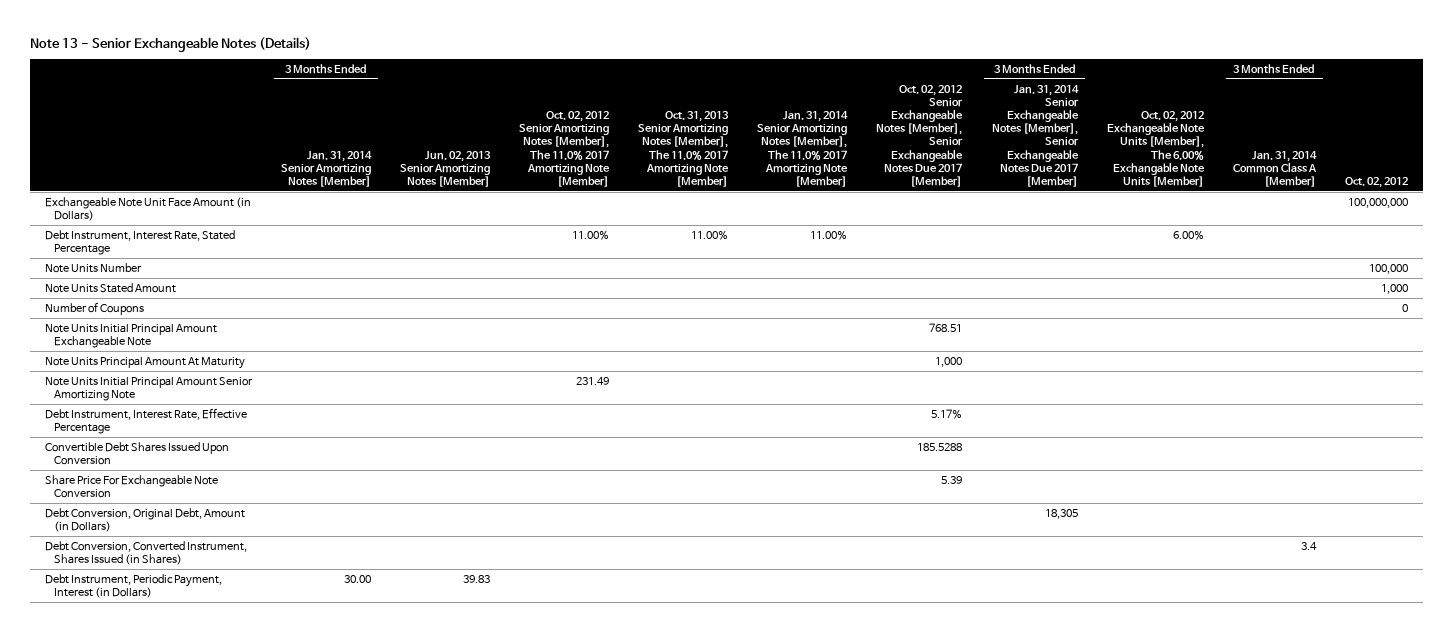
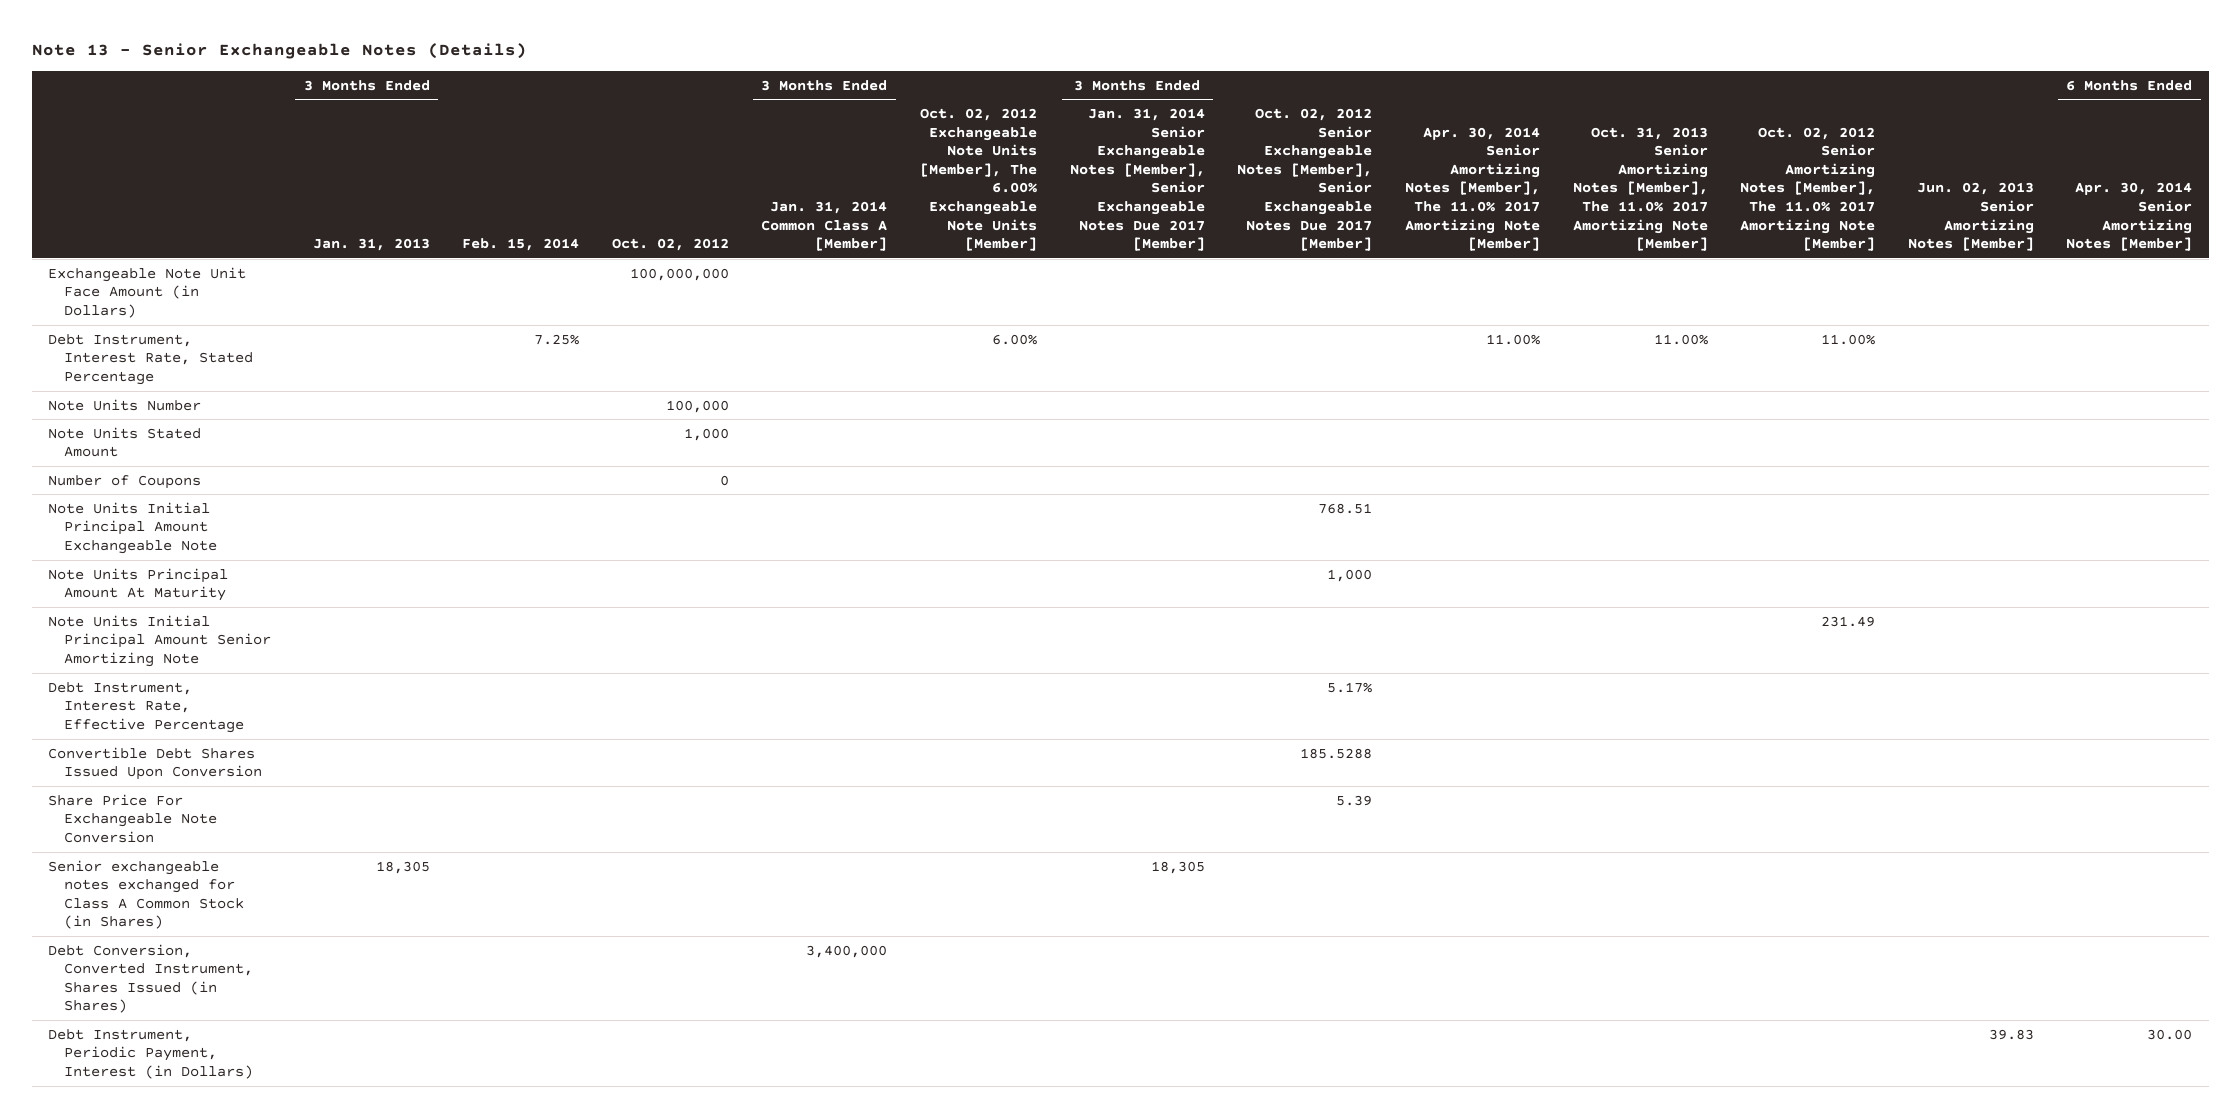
- | 3 Months Ended Jan. 31, 2014 Senior Amortizing Notes [Member] | Jun. 02, 2013 Senior Amortizing Notes [Member] | Oct. 02, 2012 Senior Amortizing Notes [Member], The 11.0% 2017 Amortizing Note [Member] | Oct. 31, 2013 Senior Amortizing Notes [Member], The 11.0% 2017 Amortizing Note [Member] | Jan. 31, 2014 Senior Amortizing Notes [Member], The 11.0% 2017 Amortizing Note [Member] | Oct. 02, 2012 Senior Exchangeable Notes [Member], Senior Exchangeable Notes Due 2017 [Member] | 3 Months Ended Jan. 31, 2014 Senior Exchangeable Notes [Member], Senior Exchangeable Notes Due 2017 [Member] | Oct. 02, 2012 Exchangeable Note Units [Member], The 6.00% Exchangable Note Units [Member] | 3 Months Ended Jan. 31, 2014 Common Class A [Member] | Oct. 02, 2012
+ | 3 Months Ended Jan. 31, 2013 | Feb. 15, 2014 | Oct. 02, 2012 | 3 Months Ended Jan. 31, 2014 Common Class A [Member] | Oct. 02, 2012 Exchangeable Note Units [Member], The 6.00% Exchangeable Note Units [Member] | 3 Months Ended Jan. 31, 2014 Senior Exchangeable Notes [Member], Senior Exchangeable Notes Due 2017 [Member] | Oct. 02, 2012 Senior Exchangeable Notes [Member], Senior Exchangeable Notes Due 2017 [Member] | Apr. 30, 2014 Senior Amortizing Notes [Member], The 11.0% 2017 Amortizing Note [Member] | Oct. 31, 2013 Senior Amortizing Notes [Member], The 11.0% 2017 Amortizing Note [Member] | Oct. 02, 2012 Senior Amortizing Notes [Member], The 11.0% 2017 Amortizing Note [Member] | Jun. 02, 2013 Senior Amortizing Notes [Member] | 6 Months Ended Apr. 30, 2014 Senior Amortizing Notes [Member]
- Debt Conversion, Original Debt, Amount (in Dollars) | | | | | | | 18,305 | | |
- Debt Conversion, Converted Instrument, Shares Issued (in Shares) | | | | | | | | | 3.4 |
+ Senior exchangeable notes exchanged for Class A Common Stock (in Shares) | 18,305 | | | | | 18,305 | | | | | |
+ Debt Conversion, Converted Instrument, Shares Issued (in Shares) | | | | 3,400,000 | | | | | | | |

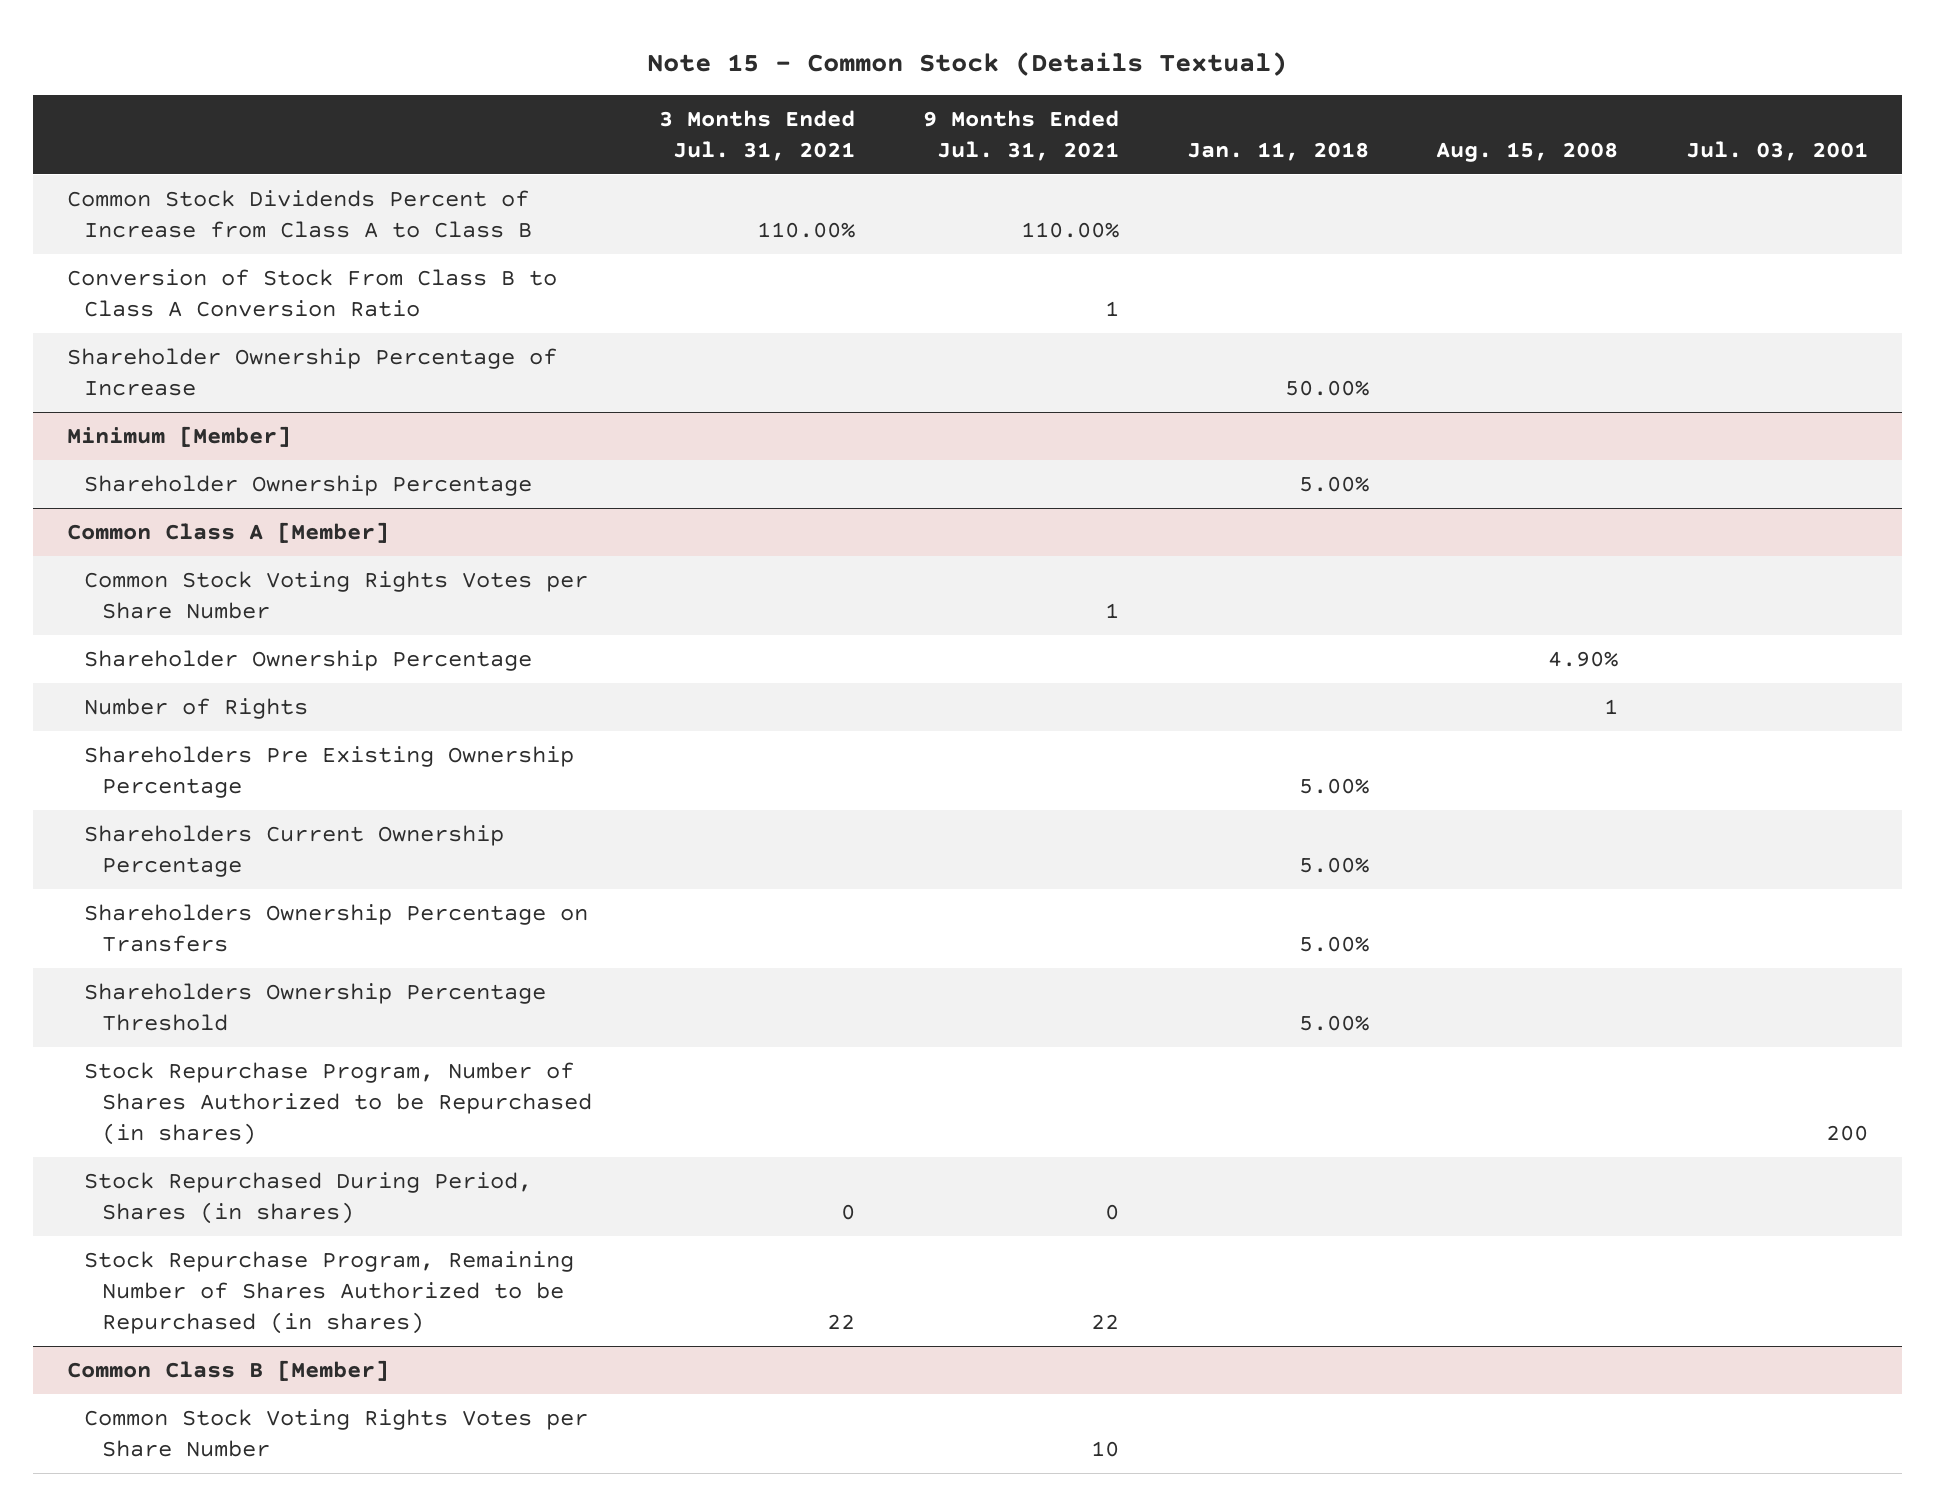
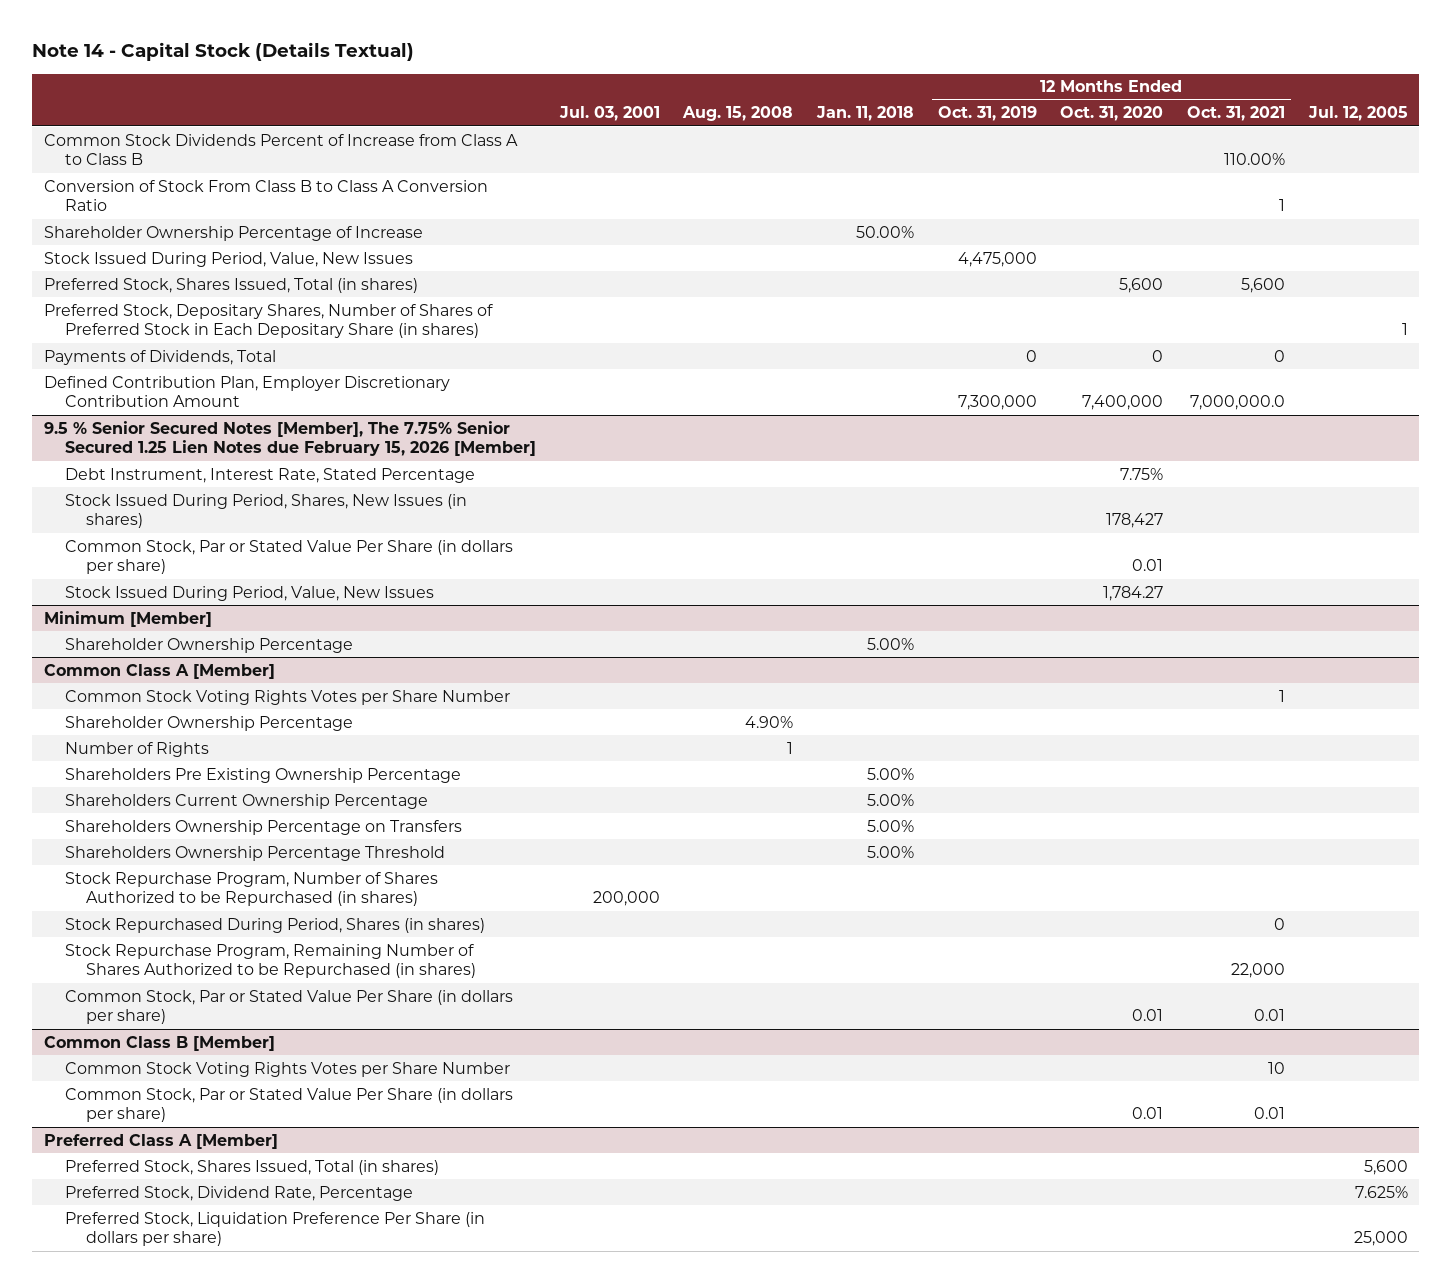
- Note 15 - Common Stock (Details Textual)
+ Note 14 - Capital Stock (Details Textual)
- | 3 Months Ended Jul. 31, 2021 | 9 Months Ended Jul. 31, 2021 | Jan. 11, 2018 | Aug. 15, 2008 | Jul. 03, 2001
+ | Jul. 03, 2001 | Aug. 15, 2008 | Jan. 11, 2018 | 12 Months Ended Oct. 31, 2019 | 12 Months Ended Oct. 31, 2020 | 12 Months Ended Oct. 31, 2021 | Jul. 12, 2005
+ Stock Issued During Period, Value, New Issues | | | | 4,475,000 | | |
+ Preferred Stock, Shares Issued, Total (in shares) | | | | | 5,600 | 5,600 |
+ Preferred Stock, Depositary Shares, Number of Shares of Preferred Stock in Each Depositary Share (in shares) | | | | | | | 1
+ Payments of Dividends, Total | | | | 0 | 0 | 0 |
+ Defined Contribution Plan, Employer Discretionary Contribution Amount | | | | 7,300,000 | 7,400,000 | 7,000,000.0 |
+ 9.5 % Senior Secured Notes [Member], The 7.75% Senior Secured 1.25 Lien Notes due February 15, 2026 [Member]
+ Debt Instrument, Interest Rate, Stated Percentage | | | | | 7.75% | |
+ Stock Issued During Period, Shares, New Issues (in shares) | | | | | 178,427 | |
+ Common Stock, Par or Stated Value Per Share (in dollars per share) | | | | | 0.01 | |
+ Stock Issued During Period, Value, New Issues | | | | | 1,784.27 | |
@ Common Class A [Member]
- Stock Repurchase Program, Number of Shares Authorized to be Repurchased (in shares) | | | | | 200
+ Stock Repurchase Program, Number of Shares Authorized to be Repurchased (in shares) | 200,000 | | | | | |
+ Common Stock, Par or Stated Value Per Share (in dollars per share) | | | | | 0.01 | 0.01 |
@ Common Class B [Member]
+ Common Stock, Par or Stated Value Per Share (in dollars per share) | | | | | 0.01 | 0.01 |
+ Preferred Class A [Member]
+ Preferred Stock, Shares Issued, Total (in shares) | | | | | | | 5,600
+ Preferred Stock, Dividend Rate, Percentage | | | | | | | 7.625%
+ Preferred Stock, Liquidation Preference Per Share (in dollars per share) | | | | | | | 25,000

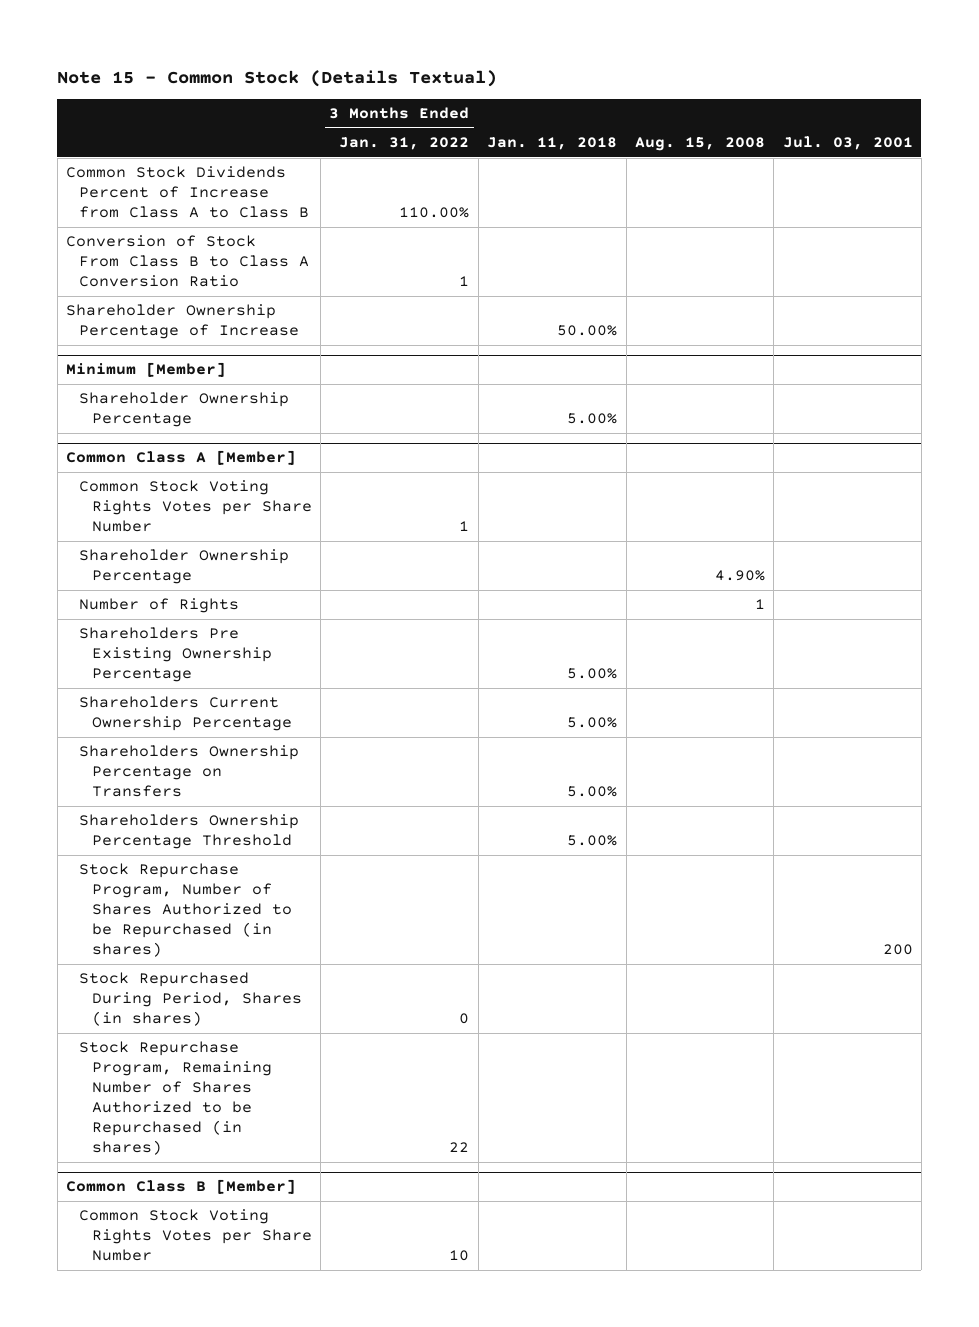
- Note 14 - Capital Stock (Details Textual)
+ Note 15 - Common Stock (Details Textual)
- | Jul. 03, 2001 | Aug. 15, 2008 | Jan. 11, 2018 | 12 Months Ended Oct. 31, 2019 | 12 Months Ended Oct. 31, 2020 | 12 Months Ended Oct. 31, 2021 | Jul. 12, 2005
+ | 3 Months Ended Jan. 31, 2022 | Jan. 11, 2018 | Aug. 15, 2008 | Jul. 03, 2001
- Stock Issued During Period, Value, New Issues | | | | 4,475,000 | | |
- Preferred Stock, Shares Issued, Total (in shares) | | | | | 5,600 | 5,600 |
- Preferred Stock, Depositary Shares, Number of Shares of Preferred Stock in Each Depositary Share (in shares) | | | | | | | 1
- Payments of Dividends, Total | | | | 0 | 0 | 0 |
- Defined Contribution Plan, Employer Discretionary Contribution Amount | | | | 7,300,000 | 7,400,000 | 7,000,000.0 |
- 9.5 % Senior Secured Notes [Member], The 7.75% Senior Secured 1.25 Lien Notes due February 15, 2026 [Member]
- Debt Instrument, Interest Rate, Stated Percentage | | | | | 7.75% | |
- Stock Issued During Period, Shares, New Issues (in shares) | | | | | 178,427 | |
- Common Stock, Par or Stated Value Per Share (in dollars per share) | | | | | 0.01 | |
- Stock Issued During Period, Value, New Issues | | | | | 1,784.27 | |
@ Common Class A [Member]
- Stock Repurchase Program, Number of Shares Authorized to be Repurchased (in shares) | 200,000 | | | | | |
+ Stock Repurchase Program, Number of Shares Authorized to be Repurchased (in shares) | | | | 200
- Common Stock, Par or Stated Value Per Share (in dollars per share) | | | | | 0.01 | 0.01 |
@ Common Class B [Member]
- Common Stock, Par or Stated Value Per Share (in dollars per share) | | | | | 0.01 | 0.01 |
- Preferred Class A [Member]
- Preferred Stock, Shares Issued, Total (in shares) | | | | | | | 5,600
- Preferred Stock, Dividend Rate, Percentage | | | | | | | 7.625%
- Preferred Stock, Liquidation Preference Per Share (in dollars per share) | | | | | | | 25,000

